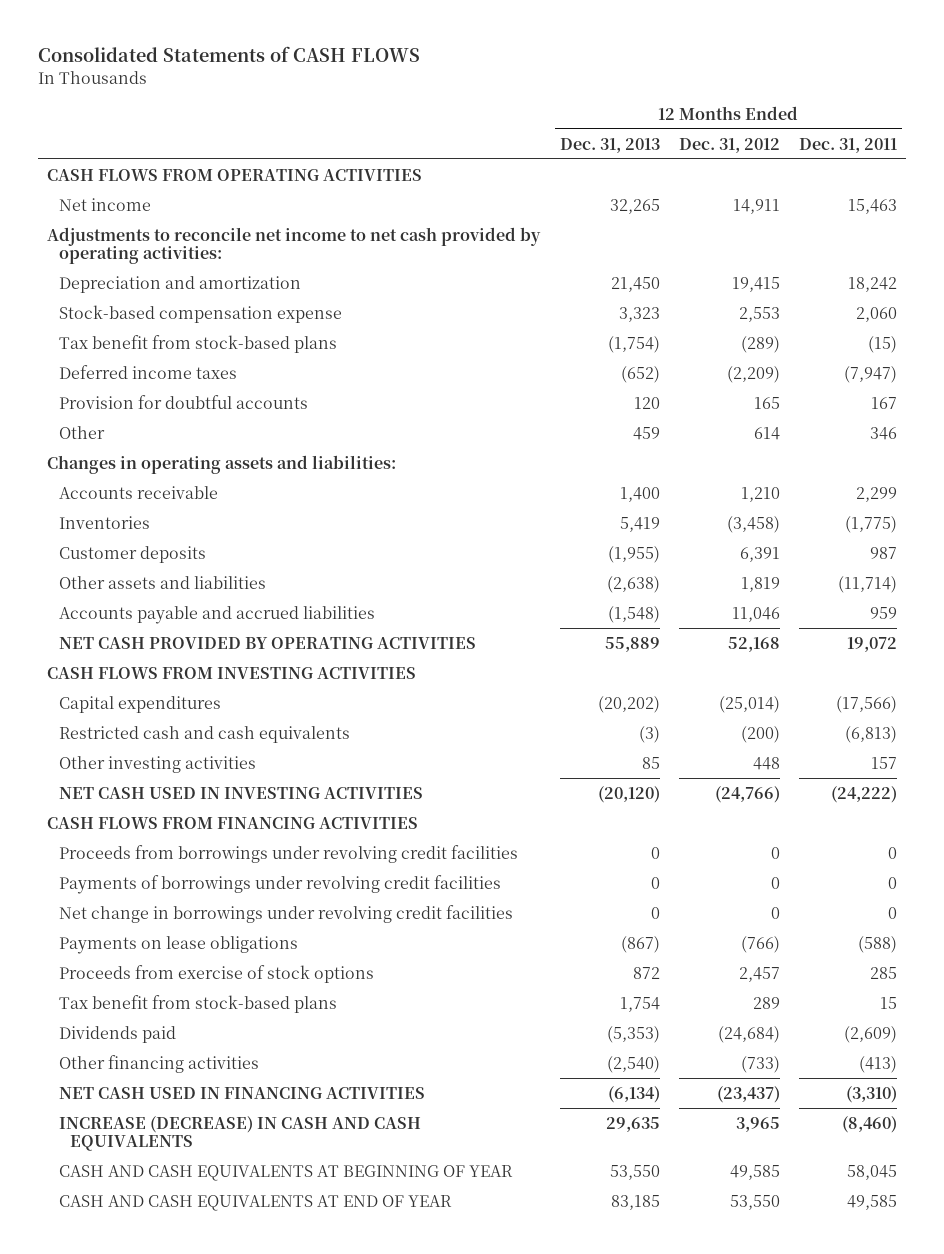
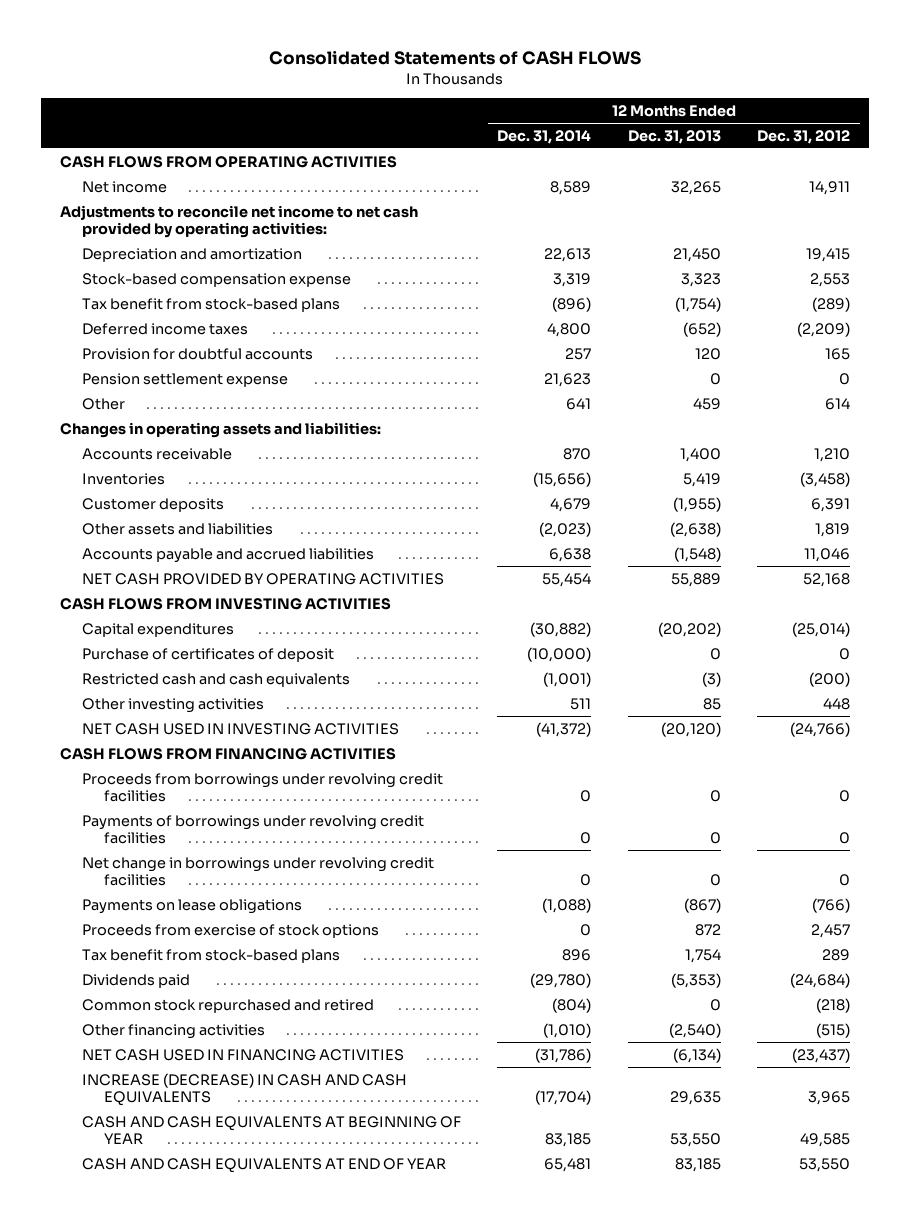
- | 12 Months Ended Dec. 31, 2013 | 12 Months Ended Dec. 31, 2012 | 12 Months Ended Dec. 31, 2011
+ | 12 Months Ended Dec. 31, 2014 | 12 Months Ended Dec. 31, 2013 | 12 Months Ended Dec. 31, 2012
+ Pension settlement expense | 21,623 | 0 | 0
+ Purchase of certificates of deposit | (10,000) | 0 | 0
- Other financing activities | (2,540) | (733) | (413)
+ Common stock repurchased and retired | (804) | 0 | (218)
+ Other financing activities | (1,010) | (2,540) | (515)

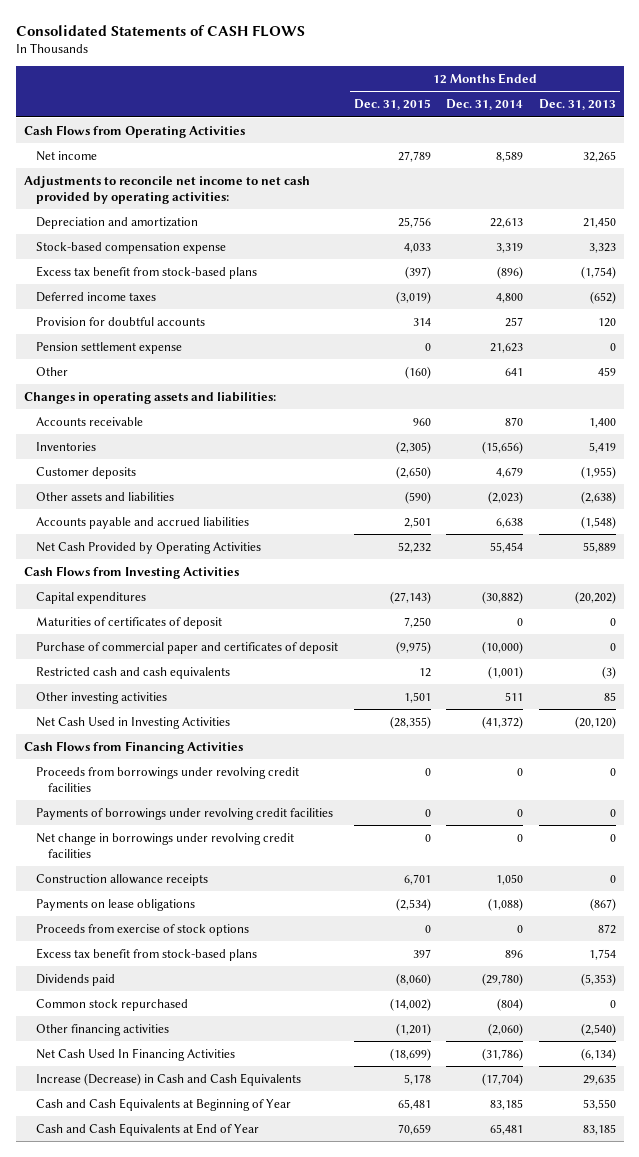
- | 12 Months Ended Dec. 31, 2014 | 12 Months Ended Dec. 31, 2013 | 12 Months Ended Dec. 31, 2012
+ | 12 Months Ended Dec. 31, 2015 | 12 Months Ended Dec. 31, 2014 | 12 Months Ended Dec. 31, 2013
- CASH FLOWS FROM OPERATING ACTIVITIES
+ Cash Flows from Operating Activities
- Tax benefit from stock-based plans | (896) | (1,754) | (289)
+ Excess tax benefit from stock-based plans | (397) | (896) | (1,754)
- NET CASH PROVIDED BY OPERATING ACTIVITIES | 55,454 | 55,889 | 52,168
- CASH FLOWS FROM INVESTING ACTIVITIES
+ Net Cash Provided by Operating Activities | 52,232 | 55,454 | 55,889
+ Cash Flows from Investing Activities
- Purchase of certificates of deposit | (10,000) | 0 | 0
+ Maturities of certificates of deposit | 7,250 | 0 | 0
+ Purchase of commercial paper and certificates of deposit | (9,975) | (10,000) | 0
- NET CASH USED IN INVESTING ACTIVITIES | (41,372) | (20,120) | (24,766)
- CASH FLOWS FROM FINANCING ACTIVITIES
+ Net Cash Used in Investing Activities | (28,355) | (41,372) | (20,120)
+ Cash Flows from Financing Activities
+ Construction allowance receipts | 6,701 | 1,050 | 0
- Tax benefit from stock-based plans | 896 | 1,754 | 289
+ Excess tax benefit from stock-based plans | 397 | 896 | 1,754
- Common stock repurchased and retired | (804) | 0 | (218)
- Other financing activities | (1,010) | (2,540) | (515)
- NET CASH USED IN FINANCING ACTIVITIES | (31,786) | (6,134) | (23,437)
- INCREASE (DECREASE) IN CASH AND CASH EQUIVALENTS | (17,704) | 29,635 | 3,965
- CASH AND CASH EQUIVALENTS AT BEGINNING OF YEAR | 83,185 | 53,550 | 49,585
- CASH AND CASH EQUIVALENTS AT END OF YEAR | 65,481 | 83,185 | 53,550
+ Common stock repurchased | (14,002) | (804) | 0
+ Other financing activities | (1,201) | (2,060) | (2,540)
+ Net Cash Used In Financing Activities | (18,699) | (31,786) | (6,134)
+ Increase (Decrease) in Cash and Cash Equivalents | 5,178 | (17,704) | 29,635
+ Cash and Cash Equivalents at Beginning of Year | 65,481 | 83,185 | 53,550
+ Cash and Cash Equivalents at End of Year | 70,659 | 65,481 | 83,185

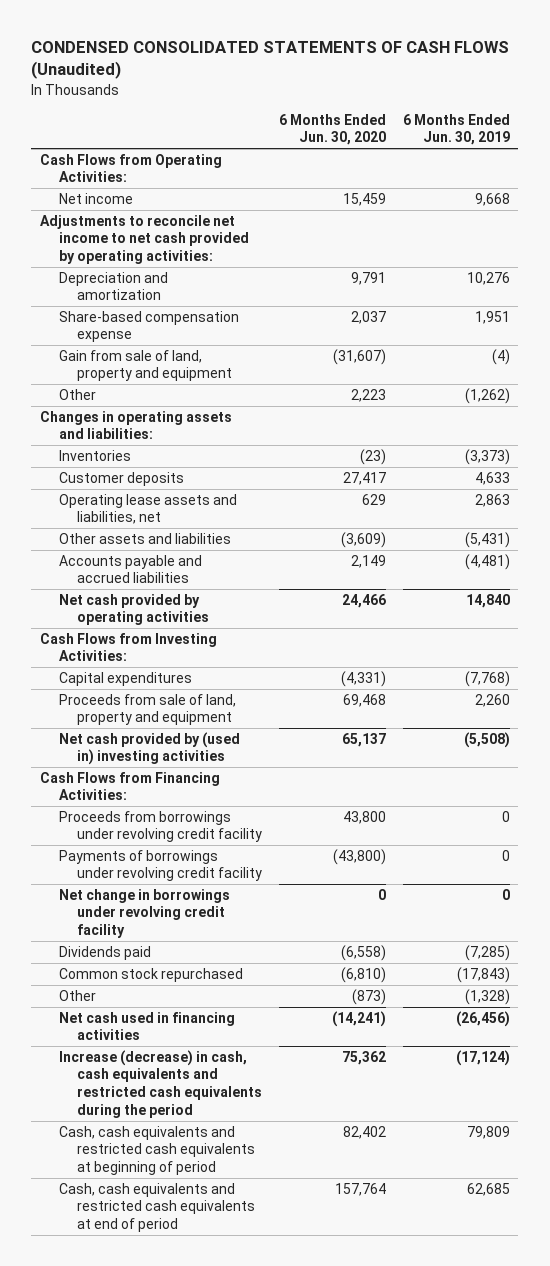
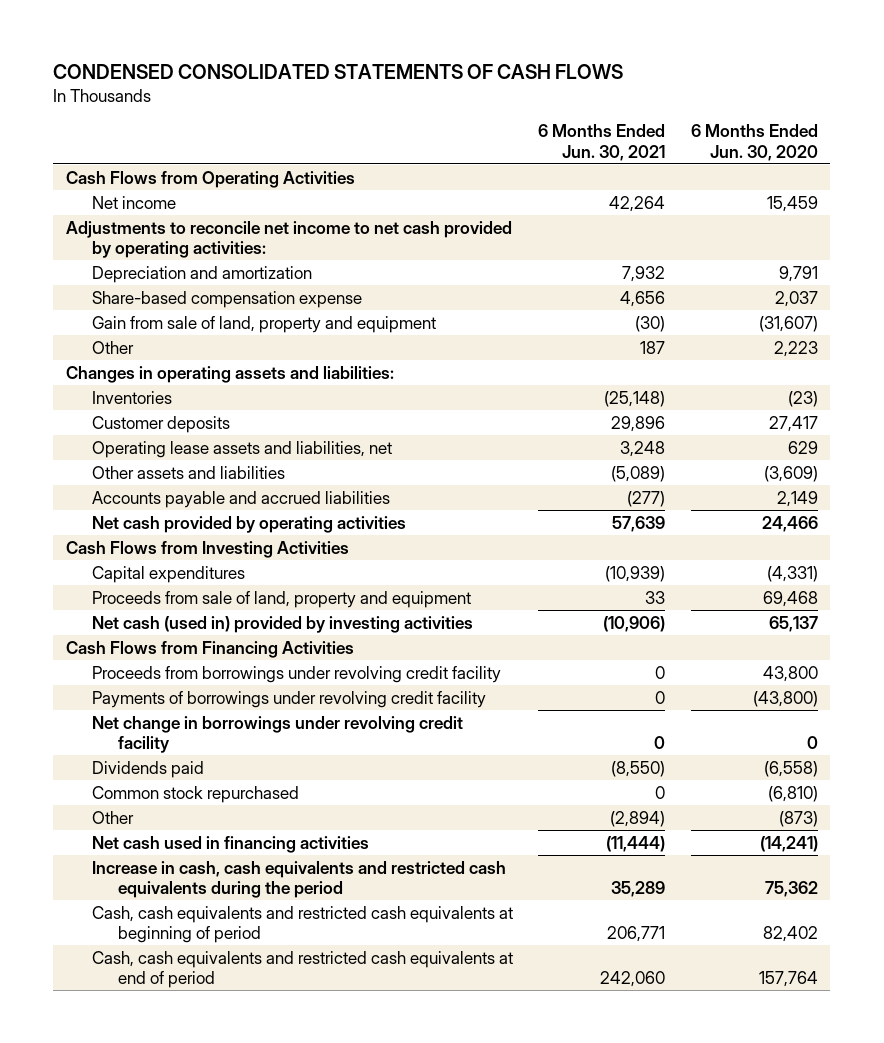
- CONDENSED CONSOLIDATED STATEMENTS OF CASH FLOWS (Unaudited)
+ CONDENSED CONSOLIDATED STATEMENTS OF CASH FLOWS
- | 6 Months Ended Jun. 30, 2020 | 6 Months Ended Jun. 30, 2019
+ | 6 Months Ended Jun. 30, 2021 | 6 Months Ended Jun. 30, 2020
- Cash Flows from Operating Activities:
+ Cash Flows from Operating Activities
- Cash Flows from Investing Activities:
+ Cash Flows from Investing Activities
- Net cash provided by (used in) investing activities | 65,137 | (5,508)
- Cash Flows from Financing Activities:
+ Net cash (used in) provided by investing activities | (10,906) | 65,137
+ Cash Flows from Financing Activities
- Increase (decrease) in cash, cash equivalents and restricted cash equivalents during the period | 75,362 | (17,124)
+ Increase in cash, cash equivalents and restricted cash equivalents during the period | 35,289 | 75,362

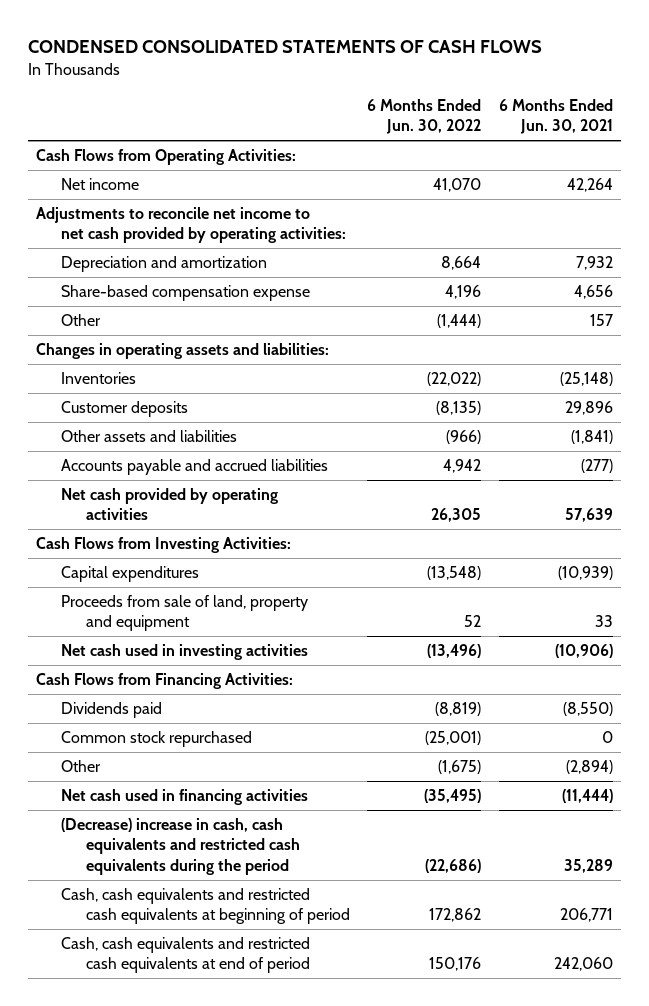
- | 6 Months Ended Jun. 30, 2021 | 6 Months Ended Jun. 30, 2020
+ | 6 Months Ended Jun. 30, 2022 | 6 Months Ended Jun. 30, 2021
- Cash Flows from Operating Activities
+ Cash Flows from Operating Activities:
- Gain from sale of land, property and equipment | (30) | (31,607)
- Other | 187 | 2,223
+ Other | (1,444) | 157
- Operating lease assets and liabilities, net | 3,248 | 629
- Other assets and liabilities | (5,089) | (3,609)
+ Other assets and liabilities | (966) | (1,841)
- Cash Flows from Investing Activities
+ Cash Flows from Investing Activities:
- Net cash (used in) provided by investing activities | (10,906) | 65,137
- Cash Flows from Financing Activities
- Proceeds from borrowings under revolving credit facility | 0 | 43,800
- Payments of borrowings under revolving credit facility | 0 | (43,800)
- Net change in borrowings under revolving credit facility | 0 | 0
+ Net cash used in investing activities | (13,496) | (10,906)
+ Cash Flows from Financing Activities:
- Increase in cash, cash equivalents and restricted cash equivalents during the period | 35,289 | 75,362
+ (Decrease) increase in cash, cash equivalents and restricted cash equivalents during the period | (22,686) | 35,289

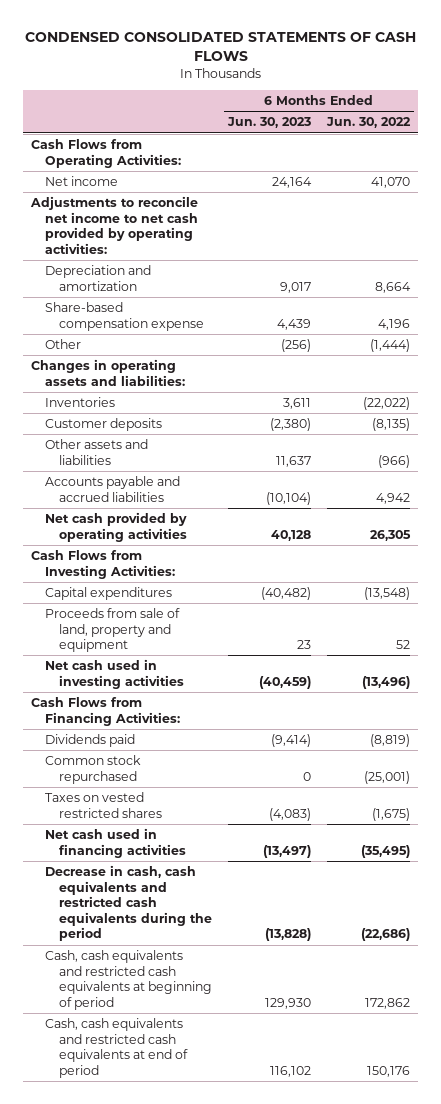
- | 6 Months Ended Jun. 30, 2022 | 6 Months Ended Jun. 30, 2021
+ | 6 Months Ended Jun. 30, 2023 | 6 Months Ended Jun. 30, 2022
- Other | (1,675) | (2,894)
+ Taxes on vested restricted shares | (4,083) | (1,675)
- (Decrease) increase in cash, cash equivalents and restricted cash equivalents during the period | (22,686) | 35,289
+ Decrease in cash, cash equivalents and restricted cash equivalents during the period | (13,828) | (22,686)

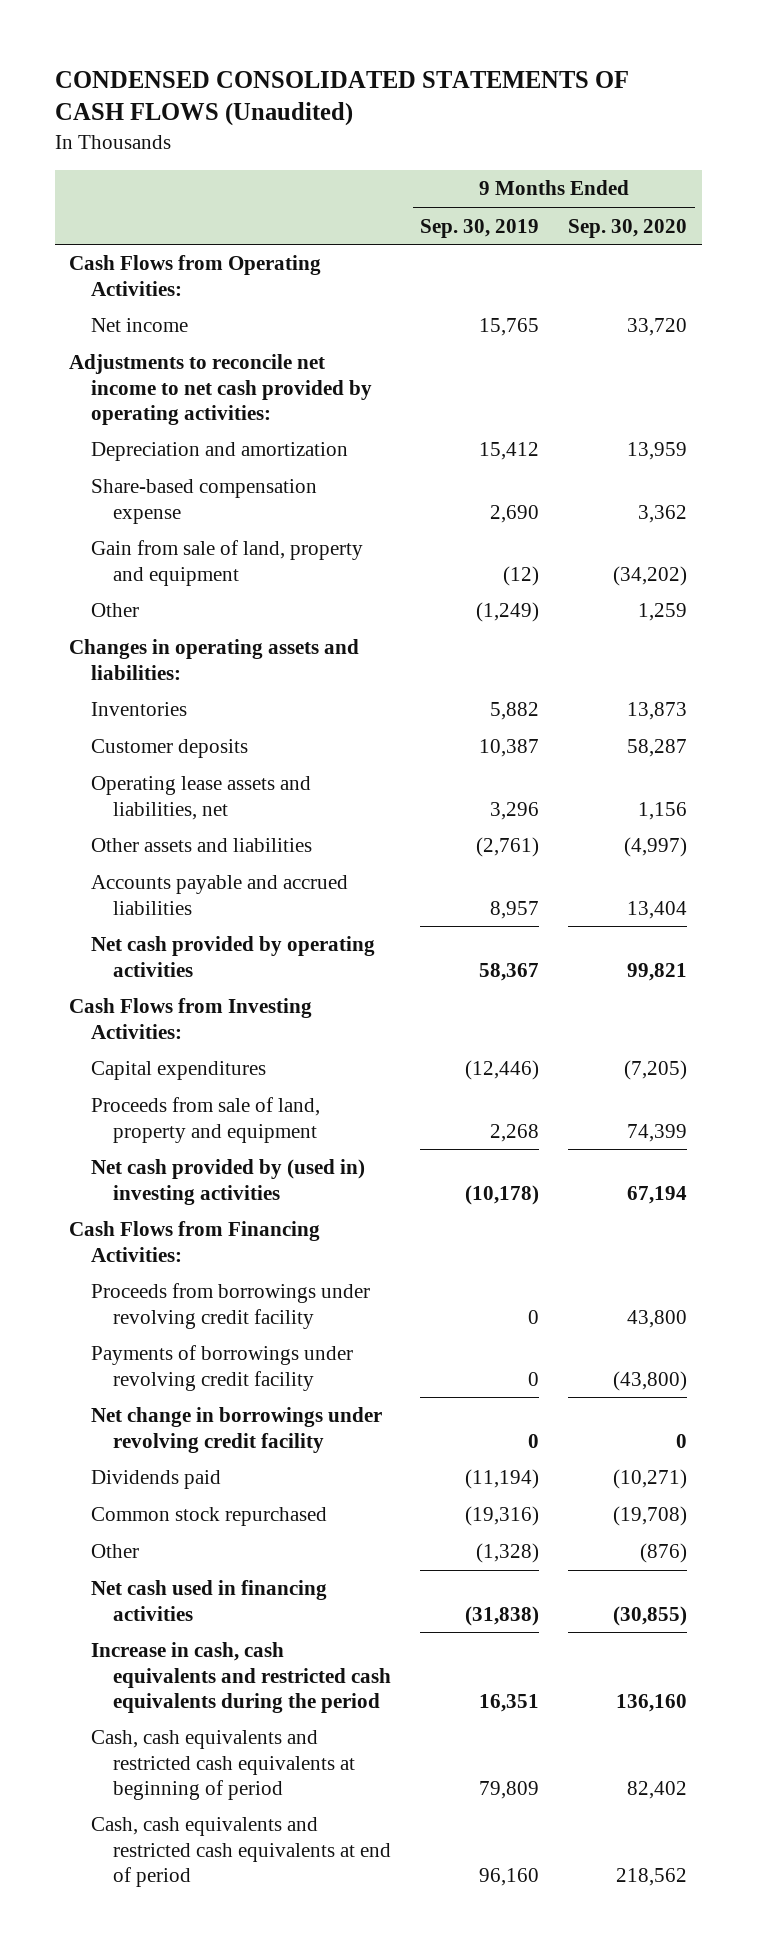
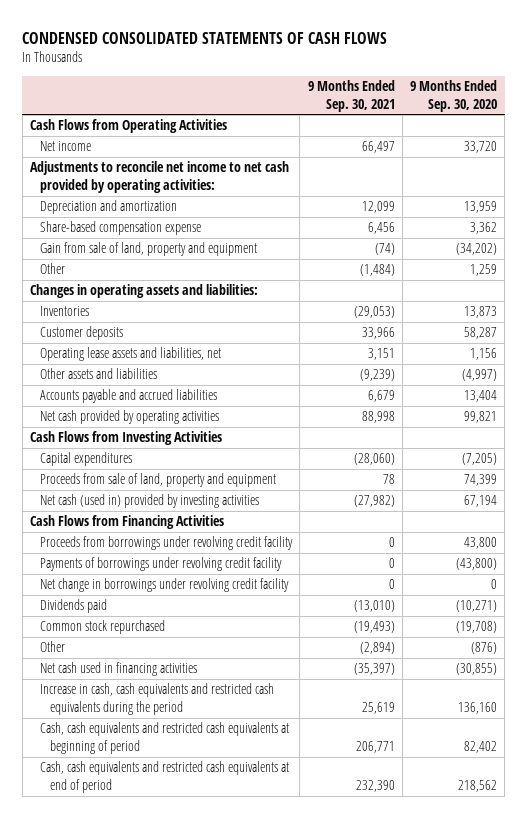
- CONDENSED CONSOLIDATED STATEMENTS OF CASH FLOWS (Unaudited)
+ CONDENSED CONSOLIDATED STATEMENTS OF CASH FLOWS
- | 9 Months Ended Sep. 30, 2019 | 9 Months Ended Sep. 30, 2020
+ | 9 Months Ended Sep. 30, 2021 | 9 Months Ended Sep. 30, 2020
- Cash Flows from Operating Activities:
+ Cash Flows from Operating Activities
- Cash Flows from Investing Activities:
+ Cash Flows from Investing Activities
- Net cash provided by (used in) investing activities | (10,178) | 67,194
- Cash Flows from Financing Activities:
+ Net cash (used in) provided by investing activities | (27,982) | 67,194
+ Cash Flows from Financing Activities

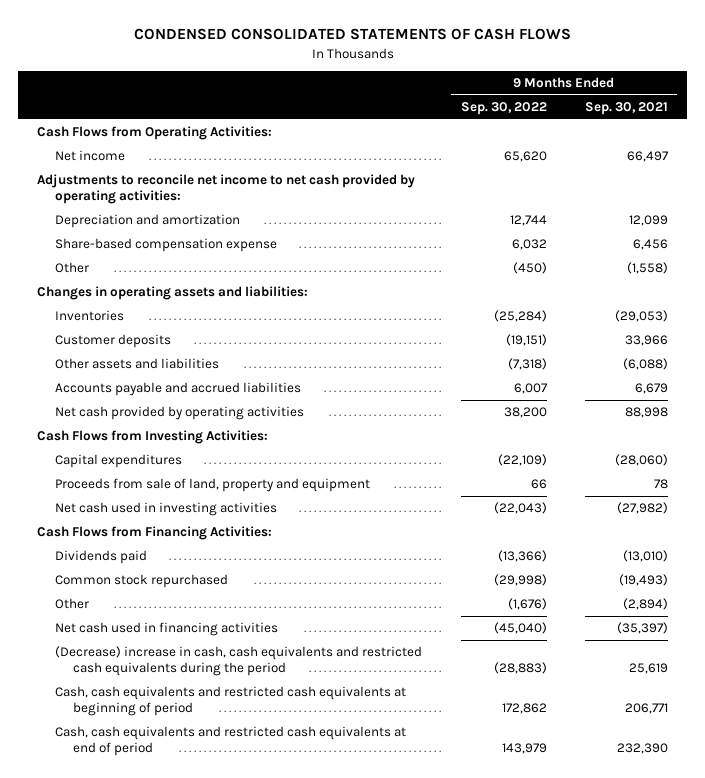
- | 9 Months Ended Sep. 30, 2021 | 9 Months Ended Sep. 30, 2020
+ | 9 Months Ended Sep. 30, 2022 | 9 Months Ended Sep. 30, 2021
- Cash Flows from Operating Activities
+ Cash Flows from Operating Activities:
- Gain from sale of land, property and equipment | (74) | (34,202)
- Other | (1,484) | 1,259
+ Other | (450) | (1,558)
- Operating lease assets and liabilities, net | 3,151 | 1,156
- Other assets and liabilities | (9,239) | (4,997)
+ Other assets and liabilities | (7,318) | (6,088)
- Cash Flows from Investing Activities
+ Cash Flows from Investing Activities:
- Net cash (used in) provided by investing activities | (27,982) | 67,194
- Cash Flows from Financing Activities
- Proceeds from borrowings under revolving credit facility | 0 | 43,800
- Payments of borrowings under revolving credit facility | 0 | (43,800)
- Net change in borrowings under revolving credit facility | 0 | 0
+ Net cash used in investing activities | (22,043) | (27,982)
+ Cash Flows from Financing Activities:
- Increase in cash, cash equivalents and restricted cash equivalents during the period | 25,619 | 136,160
+ (Decrease) increase in cash, cash equivalents and restricted cash equivalents during the period | (28,883) | 25,619

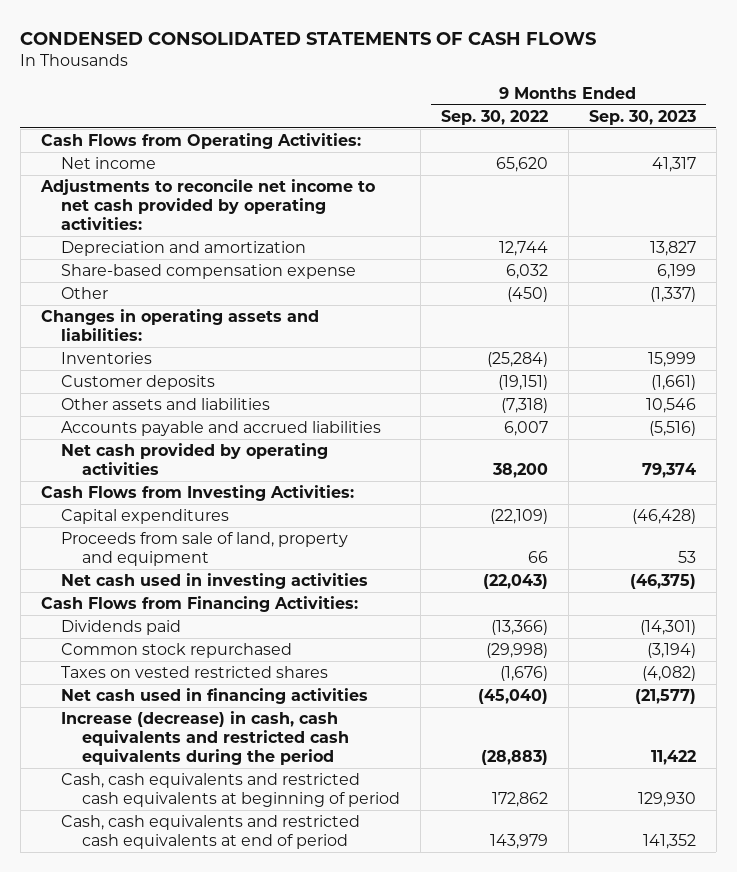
- | 9 Months Ended Sep. 30, 2022 | 9 Months Ended Sep. 30, 2021
+ | 9 Months Ended Sep. 30, 2022 | 9 Months Ended Sep. 30, 2023
- Other | (1,676) | (2,894)
+ Taxes on vested restricted shares | (1,676) | (4,082)
- (Decrease) increase in cash, cash equivalents and restricted cash equivalents during the period | (28,883) | 25,619
+ Increase (decrease) in cash, cash equivalents and restricted cash equivalents during the period | (28,883) | 11,422

